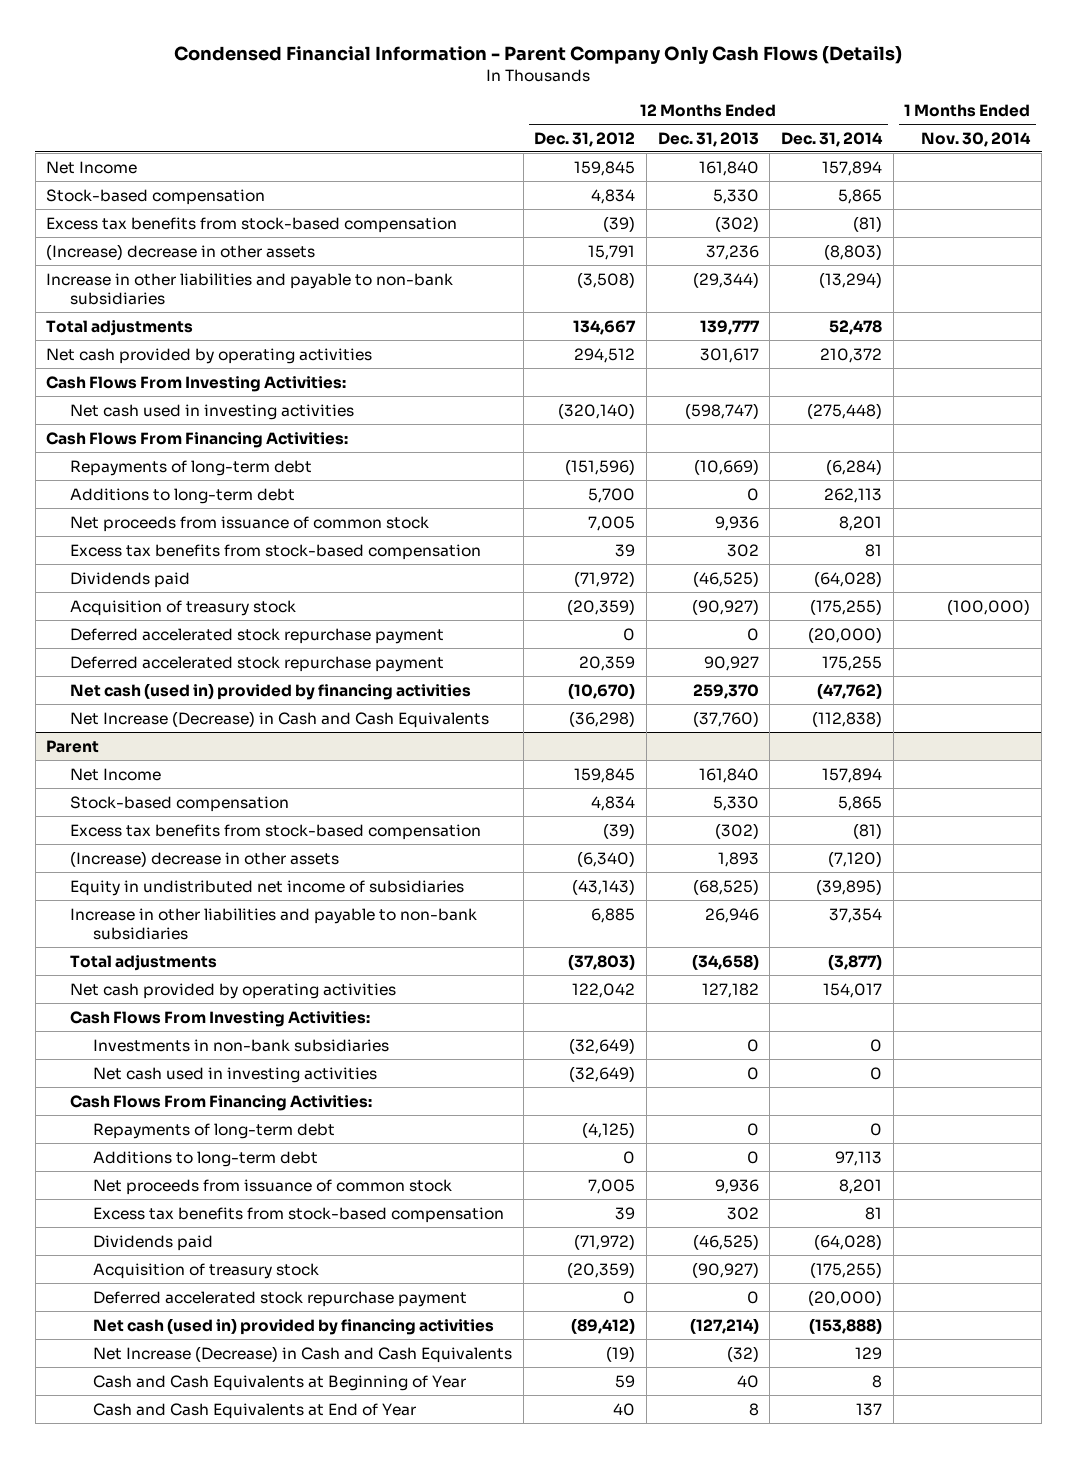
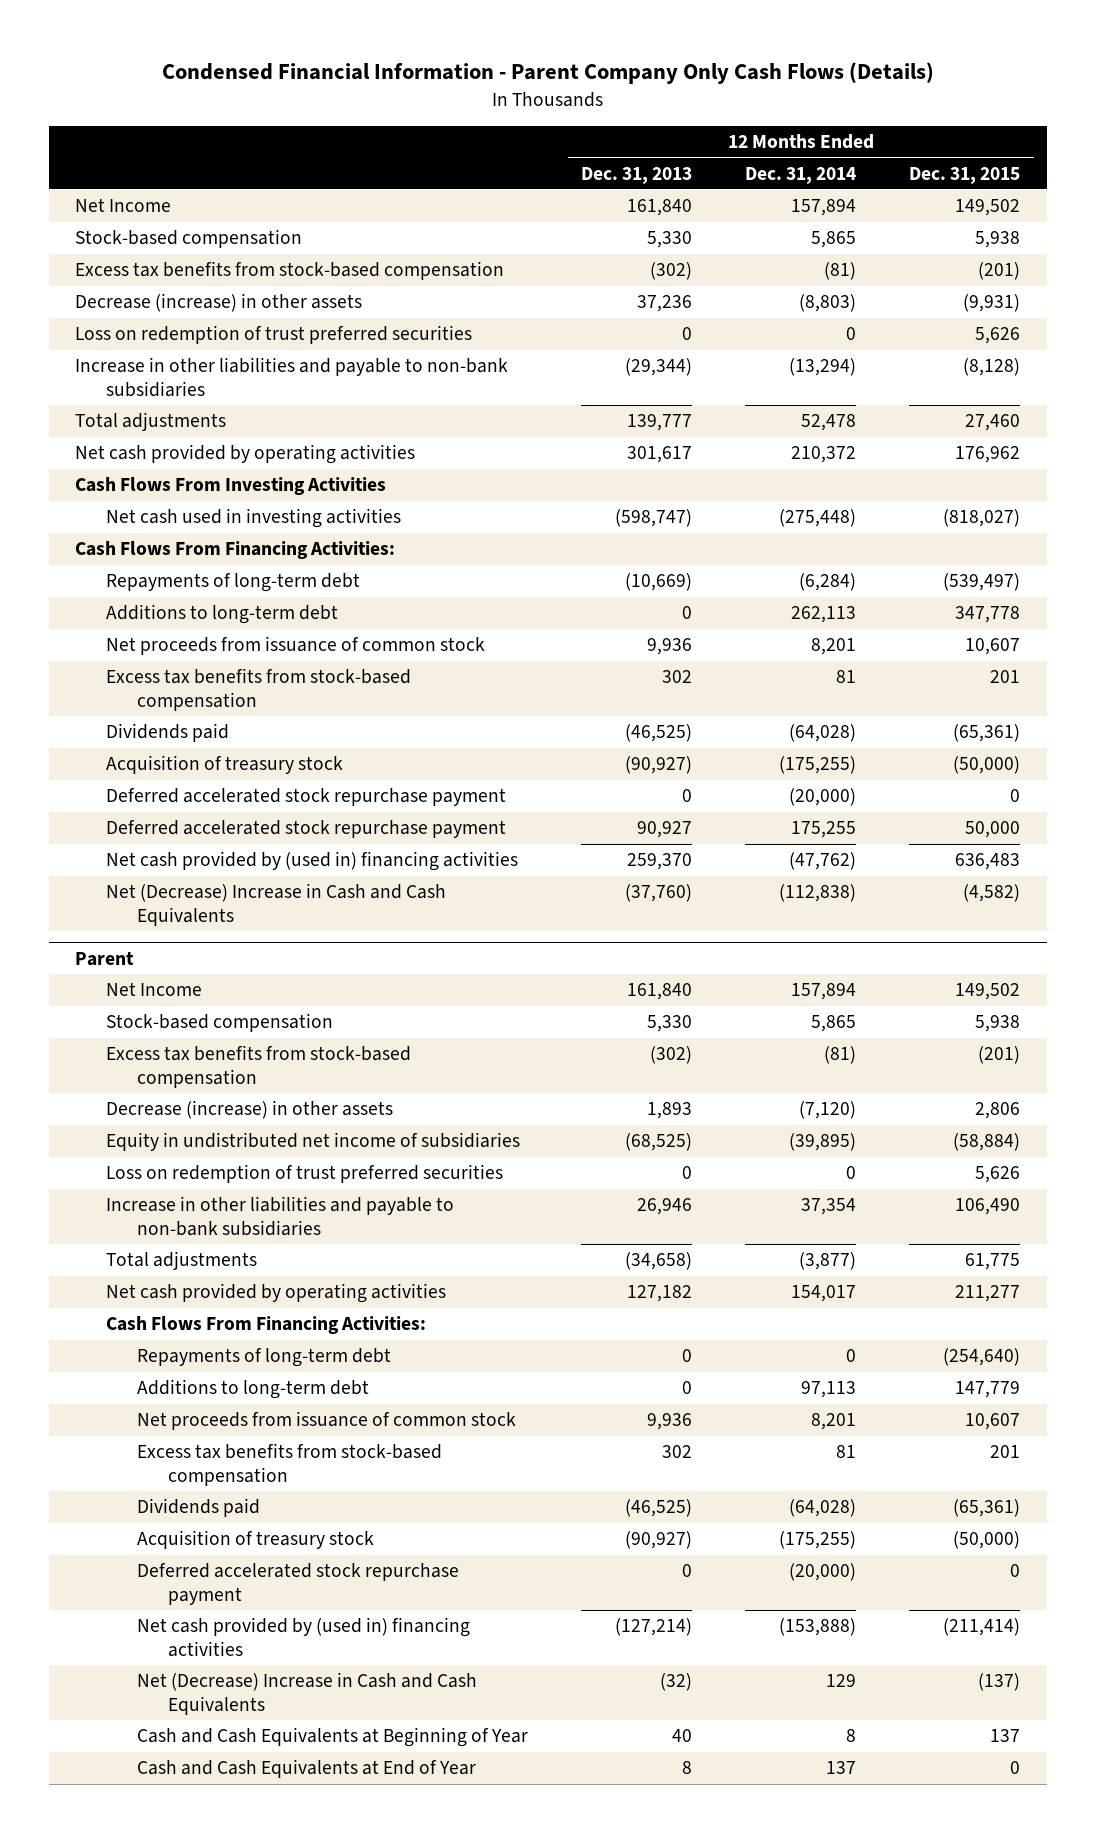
- | 12 Months Ended Dec. 31, 2012 | 12 Months Ended Dec. 31, 2013 | 12 Months Ended Dec. 31, 2014 | 1 Months Ended Nov. 30, 2014
+ | 12 Months Ended Dec. 31, 2013 | 12 Months Ended Dec. 31, 2014 | 12 Months Ended Dec. 31, 2015
- (Increase) decrease in other assets | 15,791 | 37,236 | (8,803) |
+ Decrease (increase) in other assets | 37,236 | (8,803) | (9,931)
+ Loss on redemption of trust preferred securities | 0 | 0 | 5,626
- Cash Flows From Investing Activities:
+ Cash Flows From Investing Activities
- Net cash (used in) provided by financing activities | (10,670) | 259,370 | (47,762) |
- Net Increase (Decrease) in Cash and Cash Equivalents | (36,298) | (37,760) | (112,838) |
+ Net cash provided by (used in) financing activities | 259,370 | (47,762) | 636,483
+ Net (Decrease) Increase in Cash and Cash Equivalents | (37,760) | (112,838) | (4,582)
@ Parent
- (Increase) decrease in other assets | (6,340) | 1,893 | (7,120) |
+ Decrease (increase) in other assets | 1,893 | (7,120) | 2,806
+ Loss on redemption of trust preferred securities | 0 | 0 | 5,626
- Cash Flows From Investing Activities:
- Investments in non-bank subsidiaries | (32,649) | 0 | 0 |
- Net cash used in investing activities | (32,649) | 0 | 0 |
- Net cash (used in) provided by financing activities | (89,412) | (127,214) | (153,888) |
- Net Increase (Decrease) in Cash and Cash Equivalents | (19) | (32) | 129 |
+ Net cash provided by (used in) financing activities | (127,214) | (153,888) | (211,414)
+ Net (Decrease) Increase in Cash and Cash Equivalents | (32) | 129 | (137)

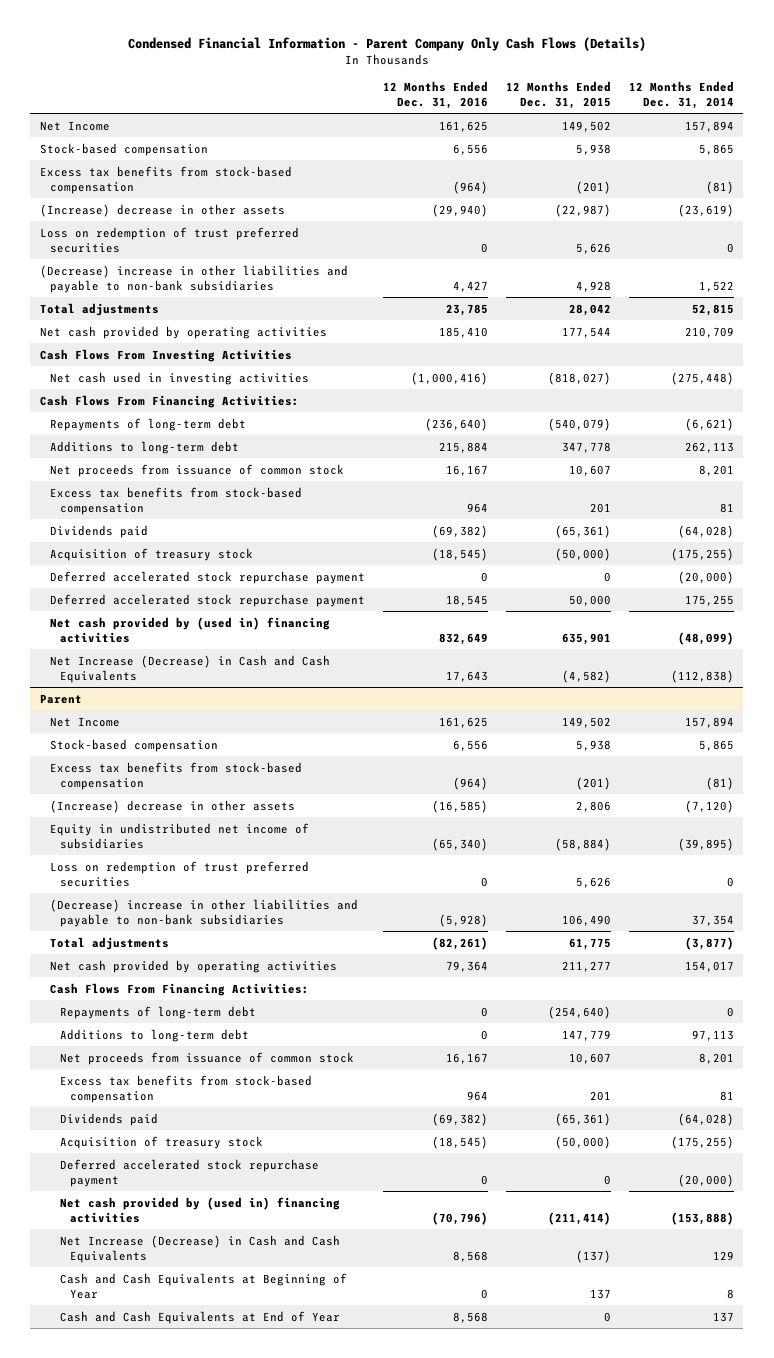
- | 12 Months Ended Dec. 31, 2013 | 12 Months Ended Dec. 31, 2014 | 12 Months Ended Dec. 31, 2015
+ | 12 Months Ended Dec. 31, 2016 | 12 Months Ended Dec. 31, 2015 | 12 Months Ended Dec. 31, 2014
- Decrease (increase) in other assets | 37,236 | (8,803) | (9,931)
+ (Increase) decrease in other assets | (29,940) | (22,987) | (23,619)
- Increase in other liabilities and payable to non-bank subsidiaries | (29,344) | (13,294) | (8,128)
- Total adjustments | 139,777 | 52,478 | 27,460
- Net cash provided by operating activities | 301,617 | 210,372 | 176,962
+ (Decrease) increase in other liabilities and payable to non-bank subsidiaries | 4,427 | 4,928 | 1,522
+ Total adjustments | 23,785 | 28,042 | 52,815
+ Net cash provided by operating activities | 185,410 | 177,544 | 210,709
- Repayments of long-term debt | (10,669) | (6,284) | (539,497)
+ Repayments of long-term debt | (236,640) | (540,079) | (6,621)
- Net cash provided by (used in) financing activities | 259,370 | (47,762) | 636,483
- Net (Decrease) Increase in Cash and Cash Equivalents | (37,760) | (112,838) | (4,582)
+ Net cash provided by (used in) financing activities | 832,649 | 635,901 | (48,099)
+ Net Increase (Decrease) in Cash and Cash Equivalents | 17,643 | (4,582) | (112,838)
@ Parent
- Decrease (increase) in other assets | 1,893 | (7,120) | 2,806
+ (Increase) decrease in other assets | (16,585) | 2,806 | (7,120)
- Increase in other liabilities and payable to non-bank subsidiaries | 26,946 | 37,354 | 106,490
+ (Decrease) increase in other liabilities and payable to non-bank subsidiaries | (5,928) | 106,490 | 37,354
- Net (Decrease) Increase in Cash and Cash Equivalents | (32) | 129 | (137)
+ Net Increase (Decrease) in Cash and Cash Equivalents | 8,568 | (137) | 129

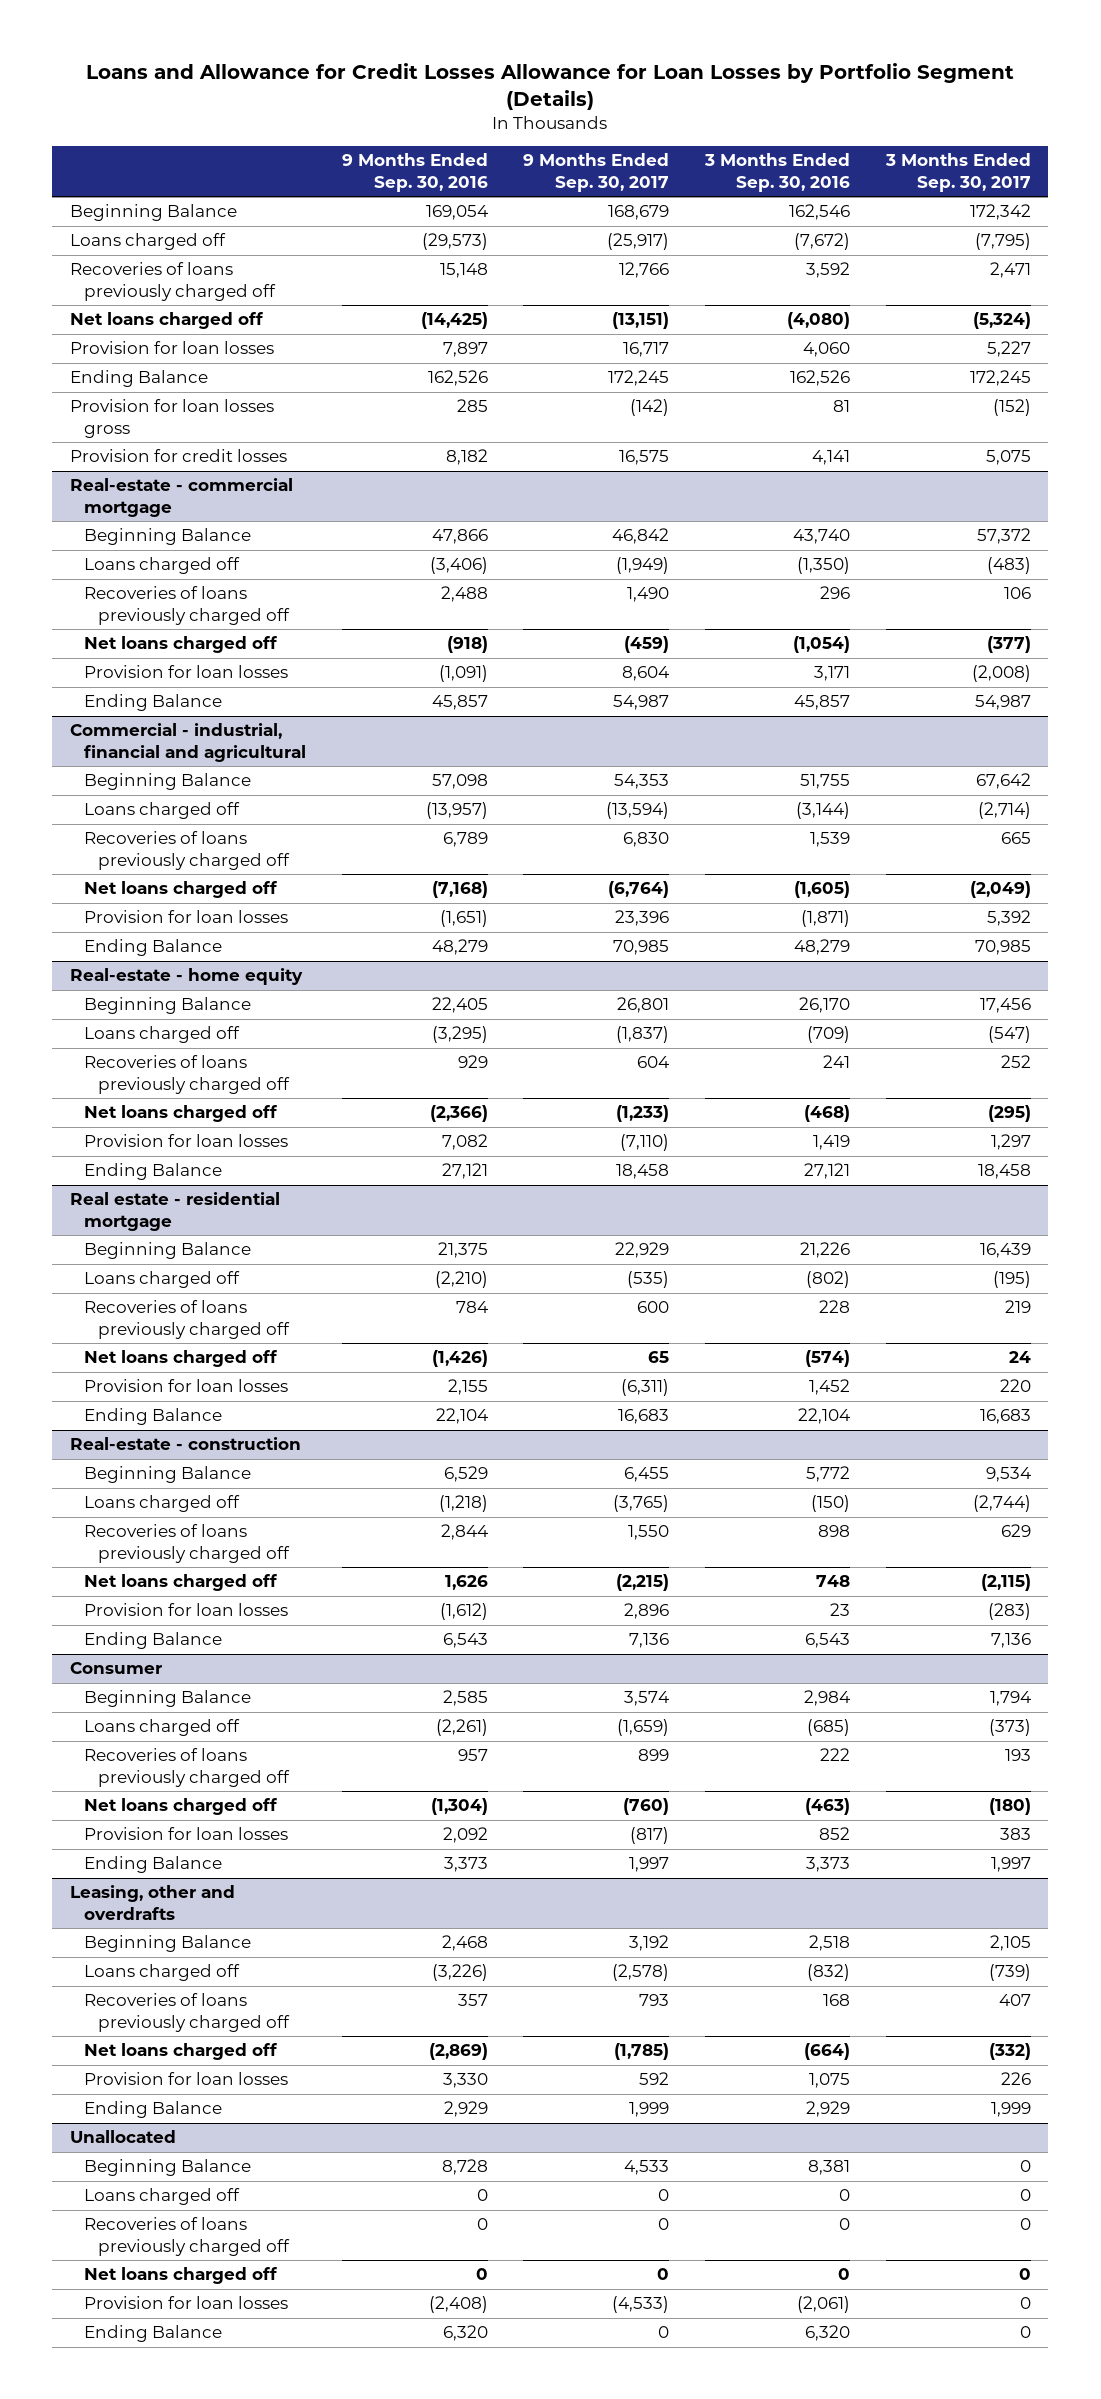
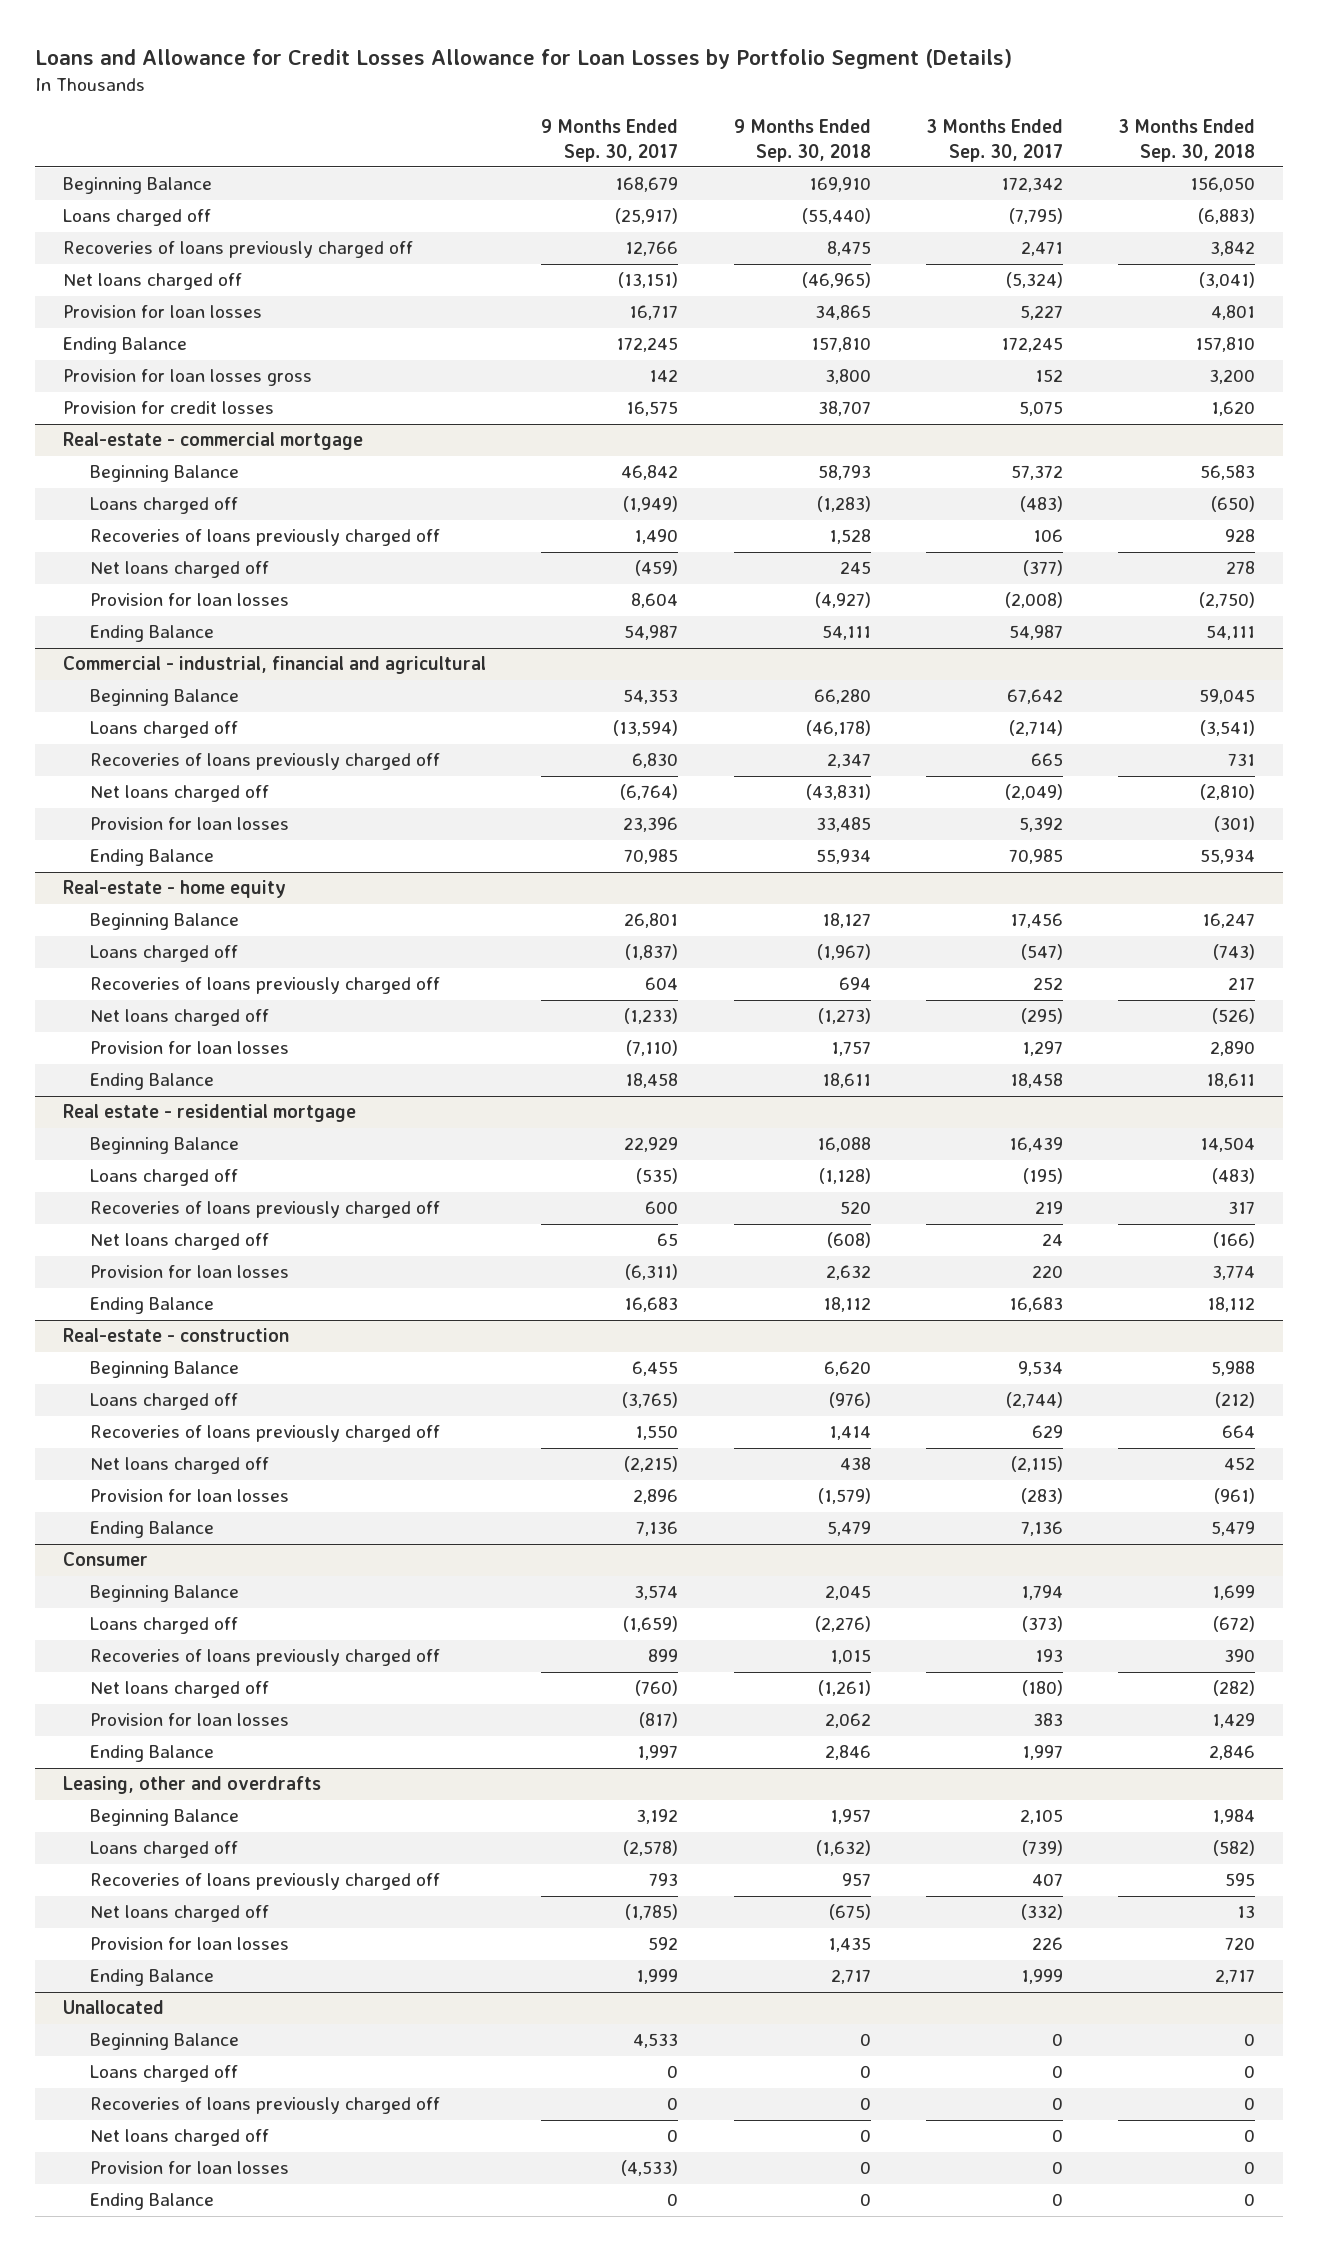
- | 9 Months Ended Sep. 30, 2016 | 9 Months Ended Sep. 30, 2017 | 3 Months Ended Sep. 30, 2016 | 3 Months Ended Sep. 30, 2017
+ | 9 Months Ended Sep. 30, 2017 | 9 Months Ended Sep. 30, 2018 | 3 Months Ended Sep. 30, 2017 | 3 Months Ended Sep. 30, 2018
- Provision for loan losses gross | 285 | (142) | 81 | (152)
+ Provision for loan losses gross | 142 | 3,800 | 152 | 3,200

